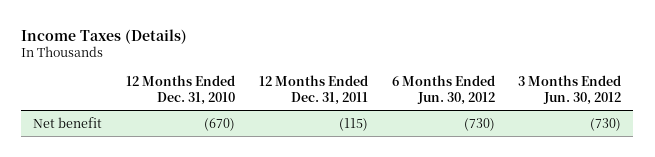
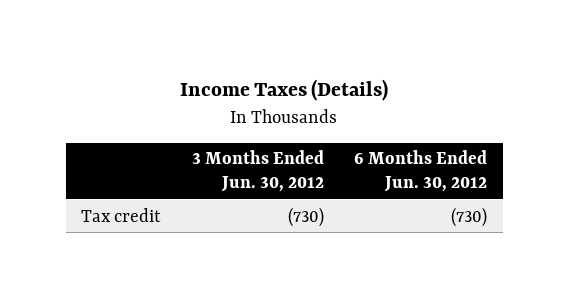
- | 12 Months Ended Dec. 31, 2010 | 12 Months Ended Dec. 31, 2011 | 6 Months Ended Jun. 30, 2012 | 3 Months Ended Jun. 30, 2012
+ | 3 Months Ended Jun. 30, 2012 | 6 Months Ended Jun. 30, 2012
- Net benefit | (670) | (115) | (730) | (730)
+ Tax credit | (730) | (730)

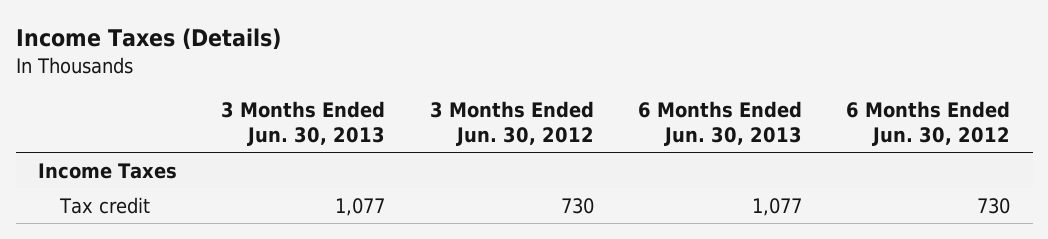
- | 3 Months Ended Jun. 30, 2012 | 6 Months Ended Jun. 30, 2012
+ | 3 Months Ended Jun. 30, 2013 | 3 Months Ended Jun. 30, 2012 | 6 Months Ended Jun. 30, 2013 | 6 Months Ended Jun. 30, 2012
- Tax credit | (730) | (730)
+ Income Taxes
+ Tax credit | 1,077 | 730 | 1,077 | 730

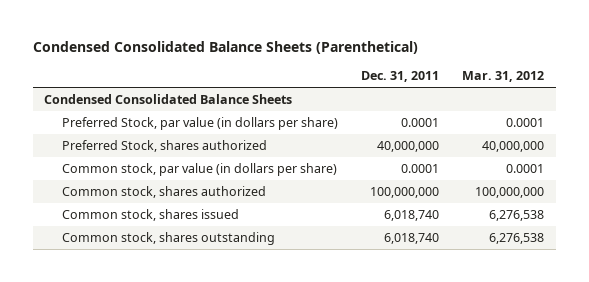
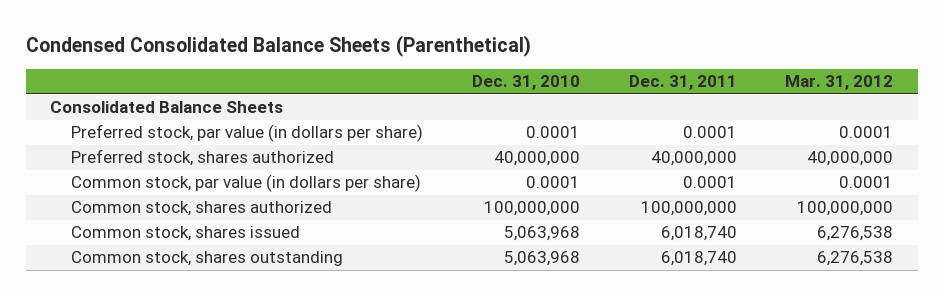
- | Dec. 31, 2011 | Mar. 31, 2012
+ | Dec. 31, 2010 | Dec. 31, 2011 | Mar. 31, 2012
- Condensed Consolidated Balance Sheets
- Preferred Stock, par value (in dollars per share) | 0.0001 | 0.0001
- Preferred Stock, shares authorized | 40,000,000 | 40,000,000
+ Consolidated Balance Sheets
+ Preferred stock, par value (in dollars per share) | 0.0001 | 0.0001 | 0.0001
+ Preferred stock, shares authorized | 40,000,000 | 40,000,000 | 40,000,000

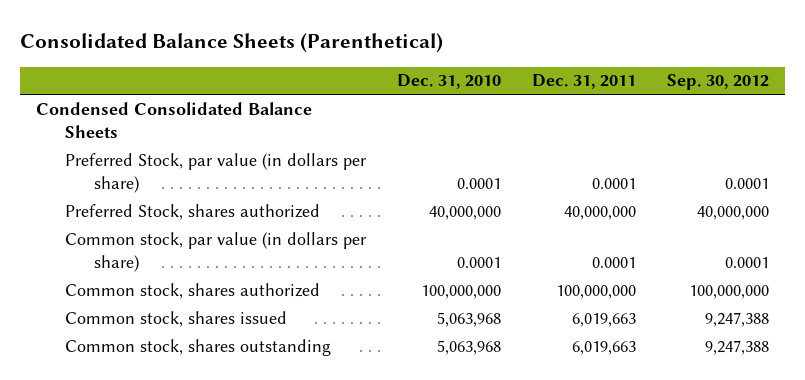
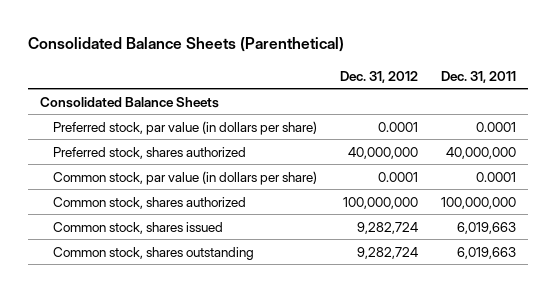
- | Dec. 31, 2010 | Dec. 31, 2011 | Sep. 30, 2012
+ | Dec. 31, 2012 | Dec. 31, 2011
- Condensed Consolidated Balance Sheets
- Preferred Stock, par value (in dollars per share) | 0.0001 | 0.0001 | 0.0001
- Preferred Stock, shares authorized | 40,000,000 | 40,000,000 | 40,000,000
+ Consolidated Balance Sheets
+ Preferred stock, par value (in dollars per share) | 0.0001 | 0.0001
+ Preferred stock, shares authorized | 40,000,000 | 40,000,000

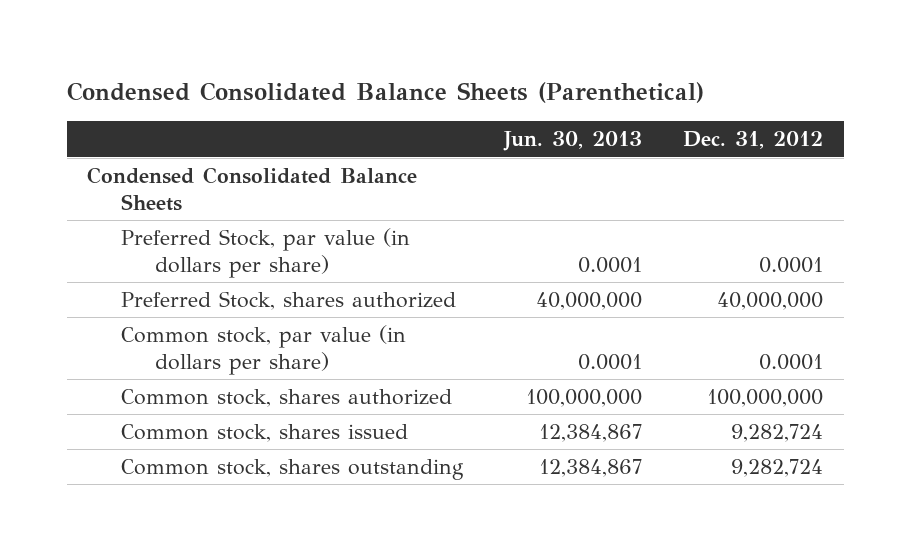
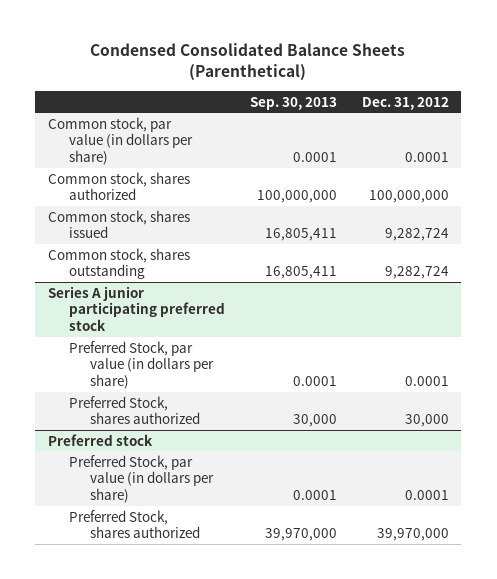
- | Jun. 30, 2013 | Dec. 31, 2012
+ | Sep. 30, 2013 | Dec. 31, 2012
- Condensed Consolidated Balance Sheets
- Preferred Stock, par value (in dollars per share) | 0.0001 | 0.0001
- Preferred Stock, shares authorized | 40,000,000 | 40,000,000
+ Series A junior participating preferred stock
+ Preferred Stock, par value (in dollars per share) | 0.0001 | 0.0001
+ Preferred Stock, shares authorized | 30,000 | 30,000
+ Preferred stock
+ Preferred Stock, par value (in dollars per share) | 0.0001 | 0.0001
+ Preferred Stock, shares authorized | 39,970,000 | 39,970,000

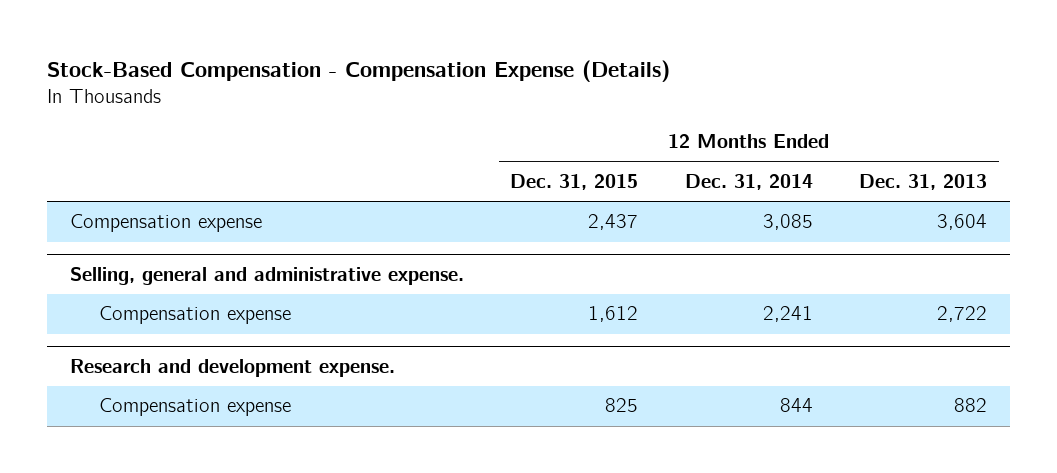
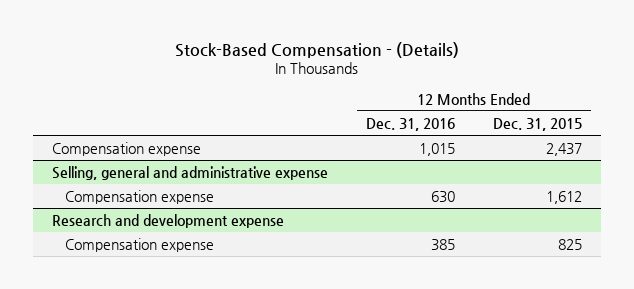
- Stock-Based Compensation - Compensation Expense (Details)
+ Stock-Based Compensation - (Details)
- | 12 Months Ended Dec. 31, 2015 | 12 Months Ended Dec. 31, 2014 | 12 Months Ended Dec. 31, 2013
+ | 12 Months Ended Dec. 31, 2016 | 12 Months Ended Dec. 31, 2015
- Selling, general and administrative expense.
+ Selling, general and administrative expense
- Research and development expense.
+ Research and development expense

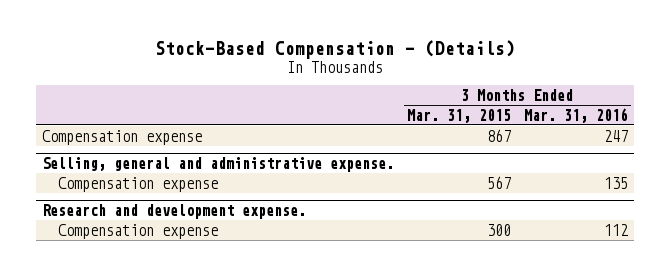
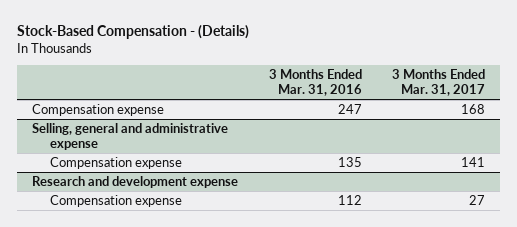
- | 3 Months Ended Mar. 31, 2015 | 3 Months Ended Mar. 31, 2016
+ | 3 Months Ended Mar. 31, 2016 | 3 Months Ended Mar. 31, 2017
- Selling, general and administrative expense.
+ Selling, general and administrative expense
- Research and development expense.
+ Research and development expense

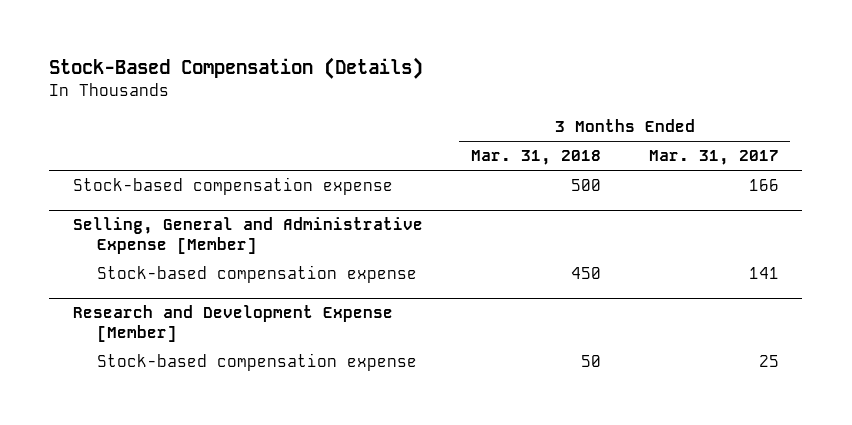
- Stock-Based Compensation - (Details)
+ Stock-Based Compensation (Details)
- | 3 Months Ended Mar. 31, 2016 | 3 Months Ended Mar. 31, 2017
+ | 3 Months Ended Mar. 31, 2018 | 3 Months Ended Mar. 31, 2017
- Compensation expense | 247 | 168
- Selling, general and administrative expense
- Compensation expense | 135 | 141
- Research and development expense
- Compensation expense | 112 | 27
+ Stock-based compensation expense | 500 | 166
+ Selling, General and Administrative Expense [Member]
+ Stock-based compensation expense | 450 | 141
+ Research and Development Expense [Member]
+ Stock-based compensation expense | 50 | 25

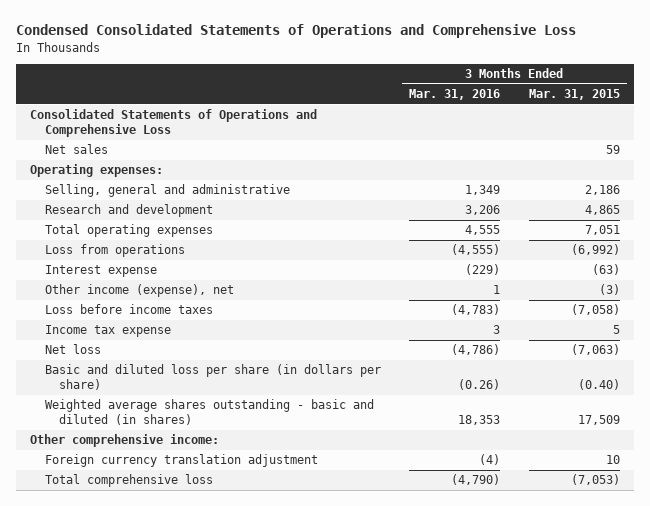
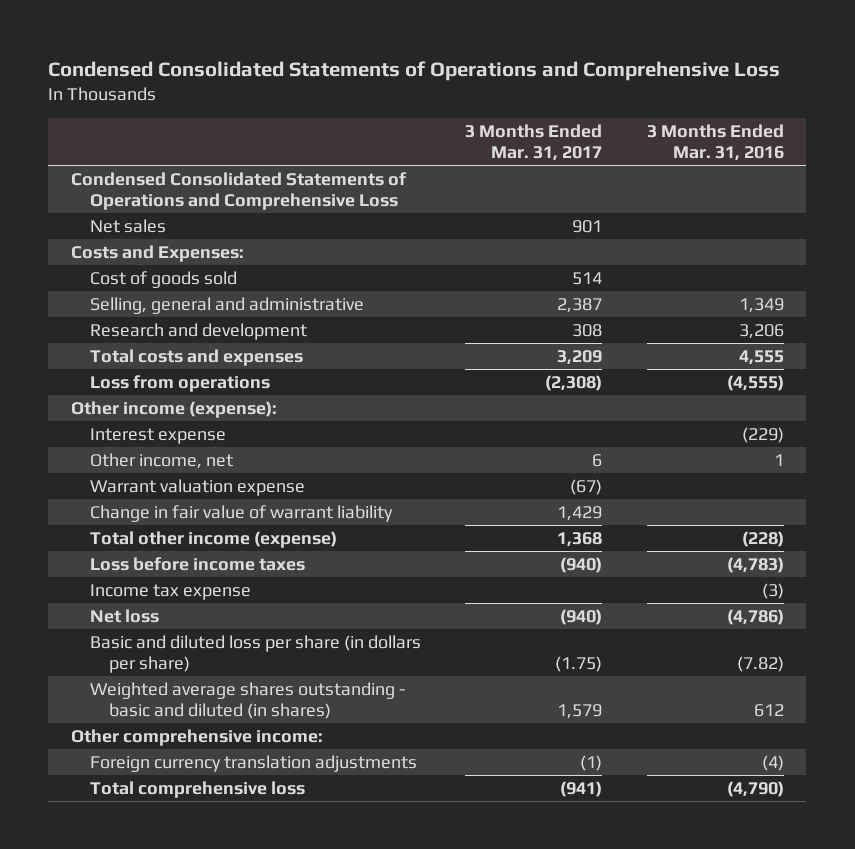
- | 3 Months Ended Mar. 31, 2016 | 3 Months Ended Mar. 31, 2015
+ | 3 Months Ended Mar. 31, 2017 | 3 Months Ended Mar. 31, 2016
- Consolidated Statements of Operations and Comprehensive Loss
+ Condensed Consolidated Statements of Operations and Comprehensive Loss
- Operating expenses:
+ Costs and Expenses:
+ Cost of goods sold | 514 |
- Total operating expenses | 4,555 | 7,051
+ Total costs and expenses | 3,209 | 4,555
+ Other income (expense):
- Other income (expense), net | 1 | (3)
+ Other income, net | 6 | 1
+ Warrant valuation expense | (67) |
+ Change in fair value of warrant liability | 1,429 |
+ Total other income (expense) | 1,368 | (228)
- Income tax expense | 3 | 5
+ Income tax expense | | (3)
- Basic and diluted loss per share (in dollars per share) | (0.26) | (0.40)
- Weighted average shares outstanding - basic and diluted (in shares) | 18,353 | 17,509
+ Basic and diluted loss per share (in dollars per share) | (1.75) | (7.82)
+ Weighted average shares outstanding - basic and diluted (in shares) | 1,579 | 612
- Foreign currency translation adjustment | (4) | 10
+ Foreign currency translation adjustments | (1) | (4)

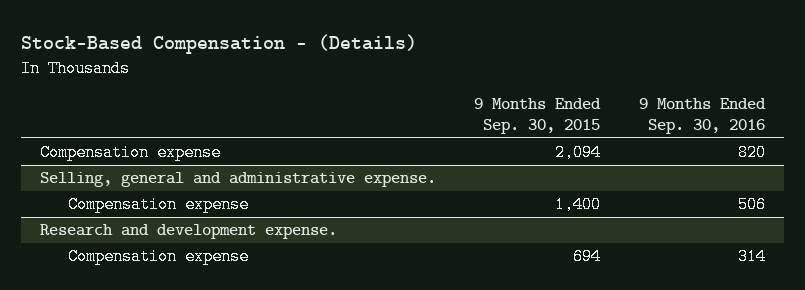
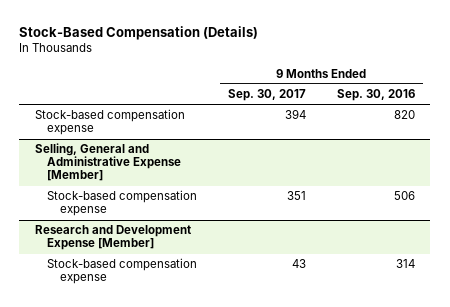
- Stock-Based Compensation - (Details)
+ Stock-Based Compensation (Details)
- | 9 Months Ended Sep. 30, 2015 | 9 Months Ended Sep. 30, 2016
+ | 9 Months Ended Sep. 30, 2017 | 9 Months Ended Sep. 30, 2016
- Compensation expense | 2,094 | 820
- Selling, general and administrative expense.
- Compensation expense | 1,400 | 506
- Research and development expense.
- Compensation expense | 694 | 314
+ Stock-based compensation expense | 394 | 820
+ Selling, General and Administrative Expense [Member]
+ Stock-based compensation expense | 351 | 506
+ Research and Development Expense [Member]
+ Stock-based compensation expense | 43 | 314

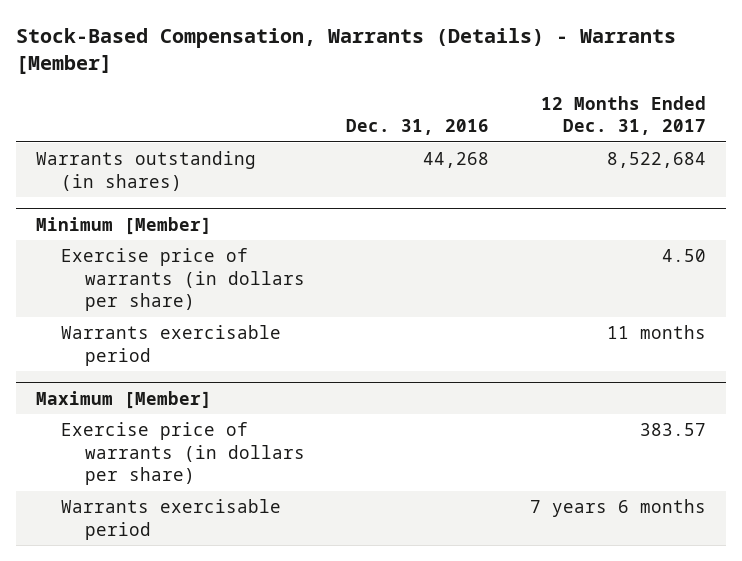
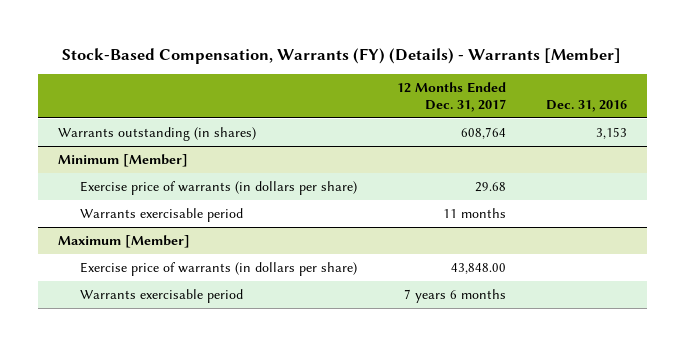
- Stock-Based Compensation, Warrants (Details) - Warrants [Member]
+ Stock-Based Compensation, Warrants (FY) (Details) - Warrants [Member]
- | Dec. 31, 2016 | 12 Months Ended Dec. 31, 2017
+ | 12 Months Ended Dec. 31, 2017 | Dec. 31, 2016
- Warrants outstanding (in shares) | 44,268 | 8,522,684
+ Warrants outstanding (in shares) | 608,764 | 3,153
@ Minimum [Member]
- Exercise price of warrants (in dollars per share) | | 4.50
+ Exercise price of warrants (in dollars per share) | 29.68 |
@ Maximum [Member]
- Exercise price of warrants (in dollars per share) | | 383.57
+ Exercise price of warrants (in dollars per share) | 43,848.00 |

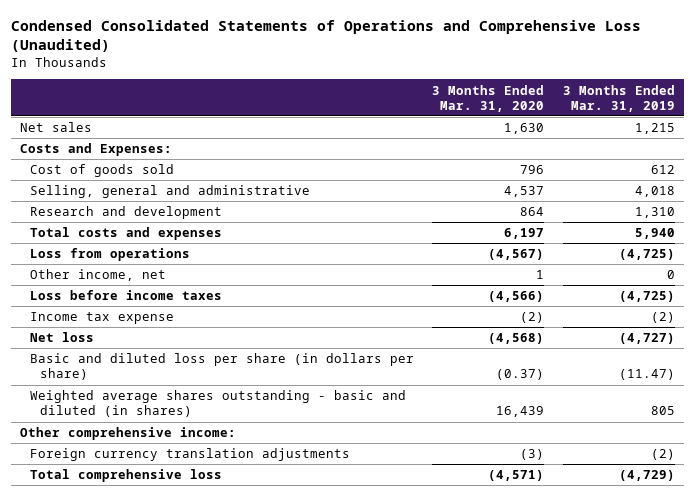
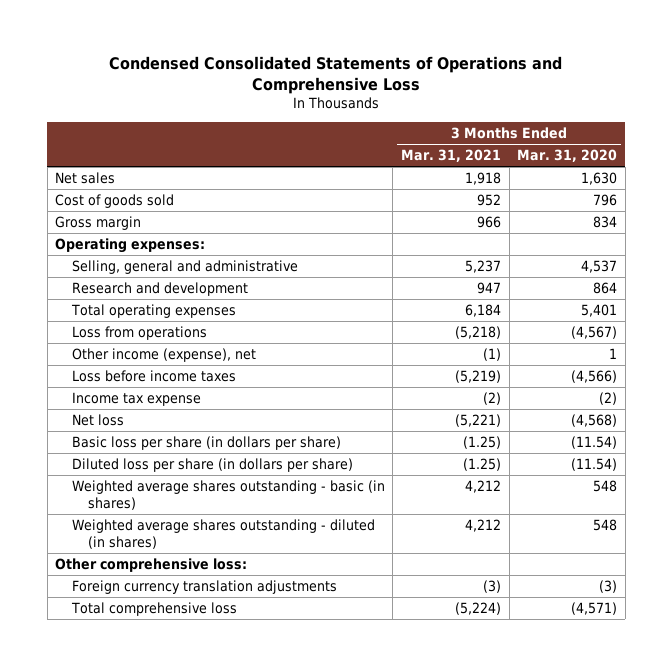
- Condensed Consolidated Statements of Operations and Comprehensive Loss (Unaudited)
+ Condensed Consolidated Statements of Operations and Comprehensive Loss
- | 3 Months Ended Mar. 31, 2020 | 3 Months Ended Mar. 31, 2019
+ | 3 Months Ended Mar. 31, 2021 | 3 Months Ended Mar. 31, 2020
- Costs and Expenses:
+ Gross margin | 966 | 834
+ Operating expenses:
- Total costs and expenses | 6,197 | 5,940
+ Total operating expenses | 6,184 | 5,401
- Other income, net | 1 | 0
+ Other income (expense), net | (1) | 1
- Basic and diluted loss per share (in dollars per share) | (0.37) | (11.47)
- Weighted average shares outstanding - basic and diluted (in shares) | 16,439 | 805
- Other comprehensive income:
+ Basic loss per share (in dollars per share) | (1.25) | (11.54)
+ Diluted loss per share (in dollars per share) | (1.25) | (11.54)
+ Weighted average shares outstanding - basic (in shares) | 4,212 | 548
+ Weighted average shares outstanding - diluted (in shares) | 4,212 | 548
+ Other comprehensive loss:

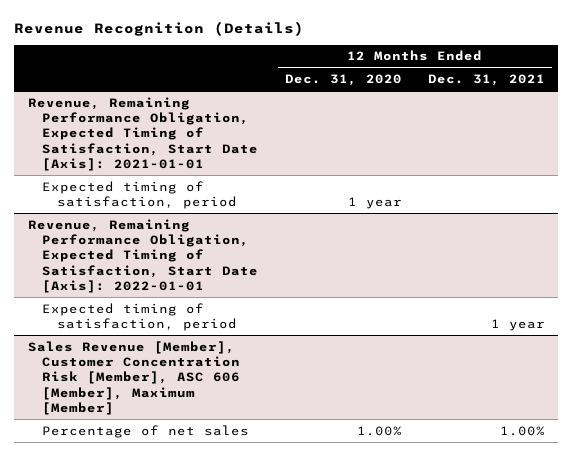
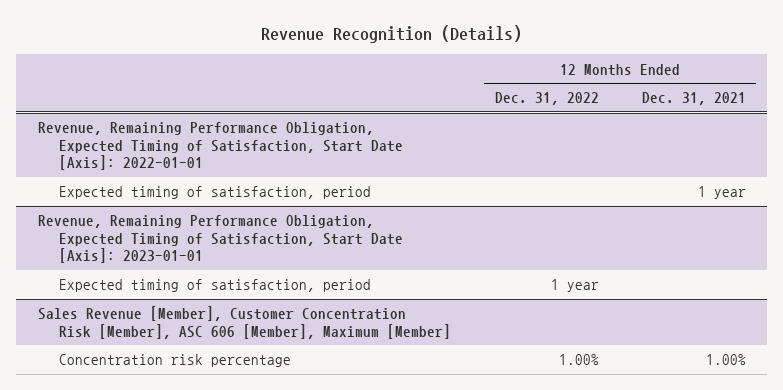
- | 12 Months Ended Dec. 31, 2020 | 12 Months Ended Dec. 31, 2021
+ | 12 Months Ended Dec. 31, 2022 | 12 Months Ended Dec. 31, 2021
- Revenue, Remaining Performance Obligation, Expected Timing of Satisfaction, Start Date [Axis]: 2021-01-01
- Expected timing of satisfaction, period | 1 year |
+ Revenue, Remaining Performance Obligation, Expected Timing of Satisfaction, Start Date [Axis]: 2023-01-01
+ Expected timing of satisfaction, period | 1 year |
@ Sales Revenue [Member], Customer Concentration Risk [Member], ASC 606 [Member], Maximum [Member]
- Percentage of net sales | 1.00% | 1.00%
+ Concentration risk percentage | 1.00% | 1.00%

